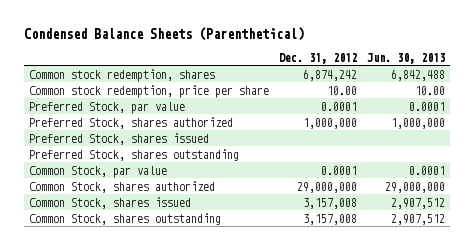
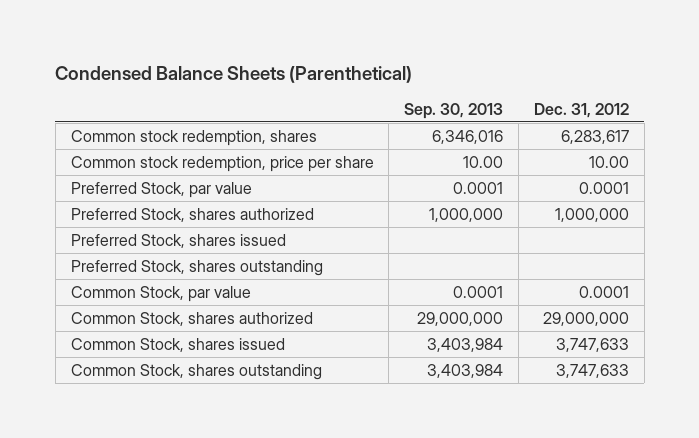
- | Dec. 31, 2012 | Jun. 30, 2013
+ | Sep. 30, 2013 | Dec. 31, 2012
- Common stock redemption, shares | 6,874,242 | 6,842,488
+ Common stock redemption, shares | 6,346,016 | 6,283,617
- Common Stock, shares issued | 3,157,008 | 2,907,512
- Common Stock, shares outstanding | 3,157,008 | 2,907,512
+ Common Stock, shares issued | 3,403,984 | 3,747,633
+ Common Stock, shares outstanding | 3,403,984 | 3,747,633

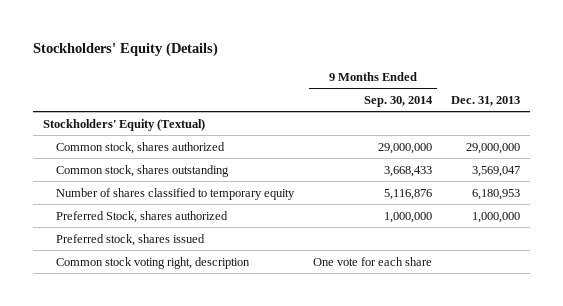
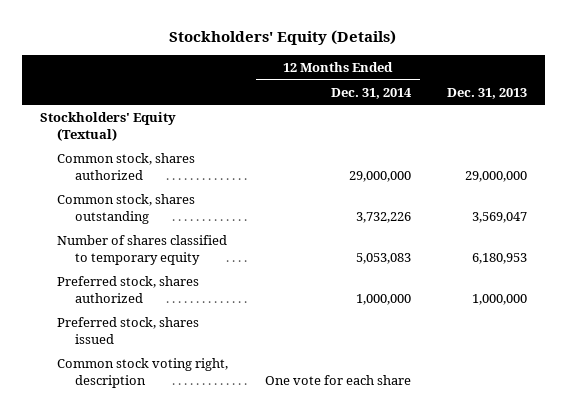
- | 9 Months Ended Sep. 30, 2014 | Dec. 31, 2013
+ | 12 Months Ended Dec. 31, 2014 | Dec. 31, 2013
- Preferred Stock, shares authorized | 1,000,000 | 1,000,000
+ Preferred stock, shares authorized | 1,000,000 | 1,000,000

